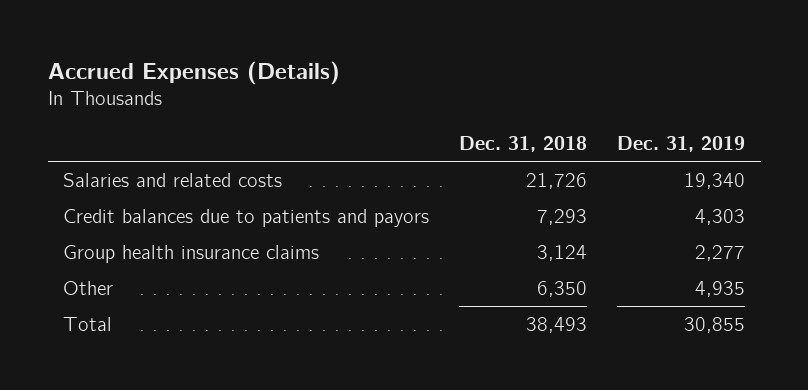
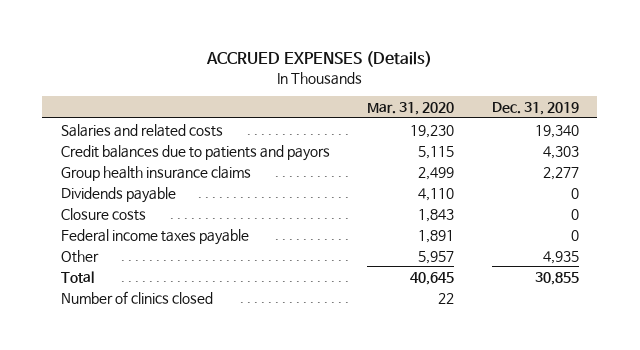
- Accrued Expenses (Details)
+ ACCRUED EXPENSES (Details)
- | Dec. 31, 2018 | Dec. 31, 2019
+ | Mar. 31, 2020 | Dec. 31, 2019
+ Dividends payable | 4,110 | 0
+ Closure costs | 1,843 | 0
+ Federal income taxes payable | 1,891 | 0
+ Number of clinics closed | 22 |

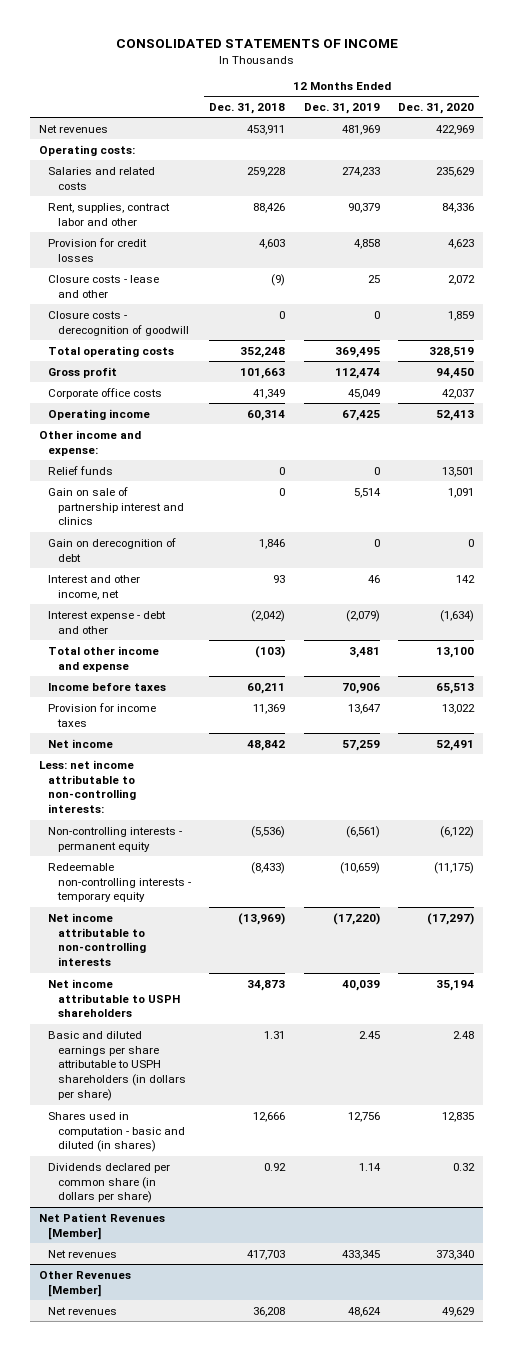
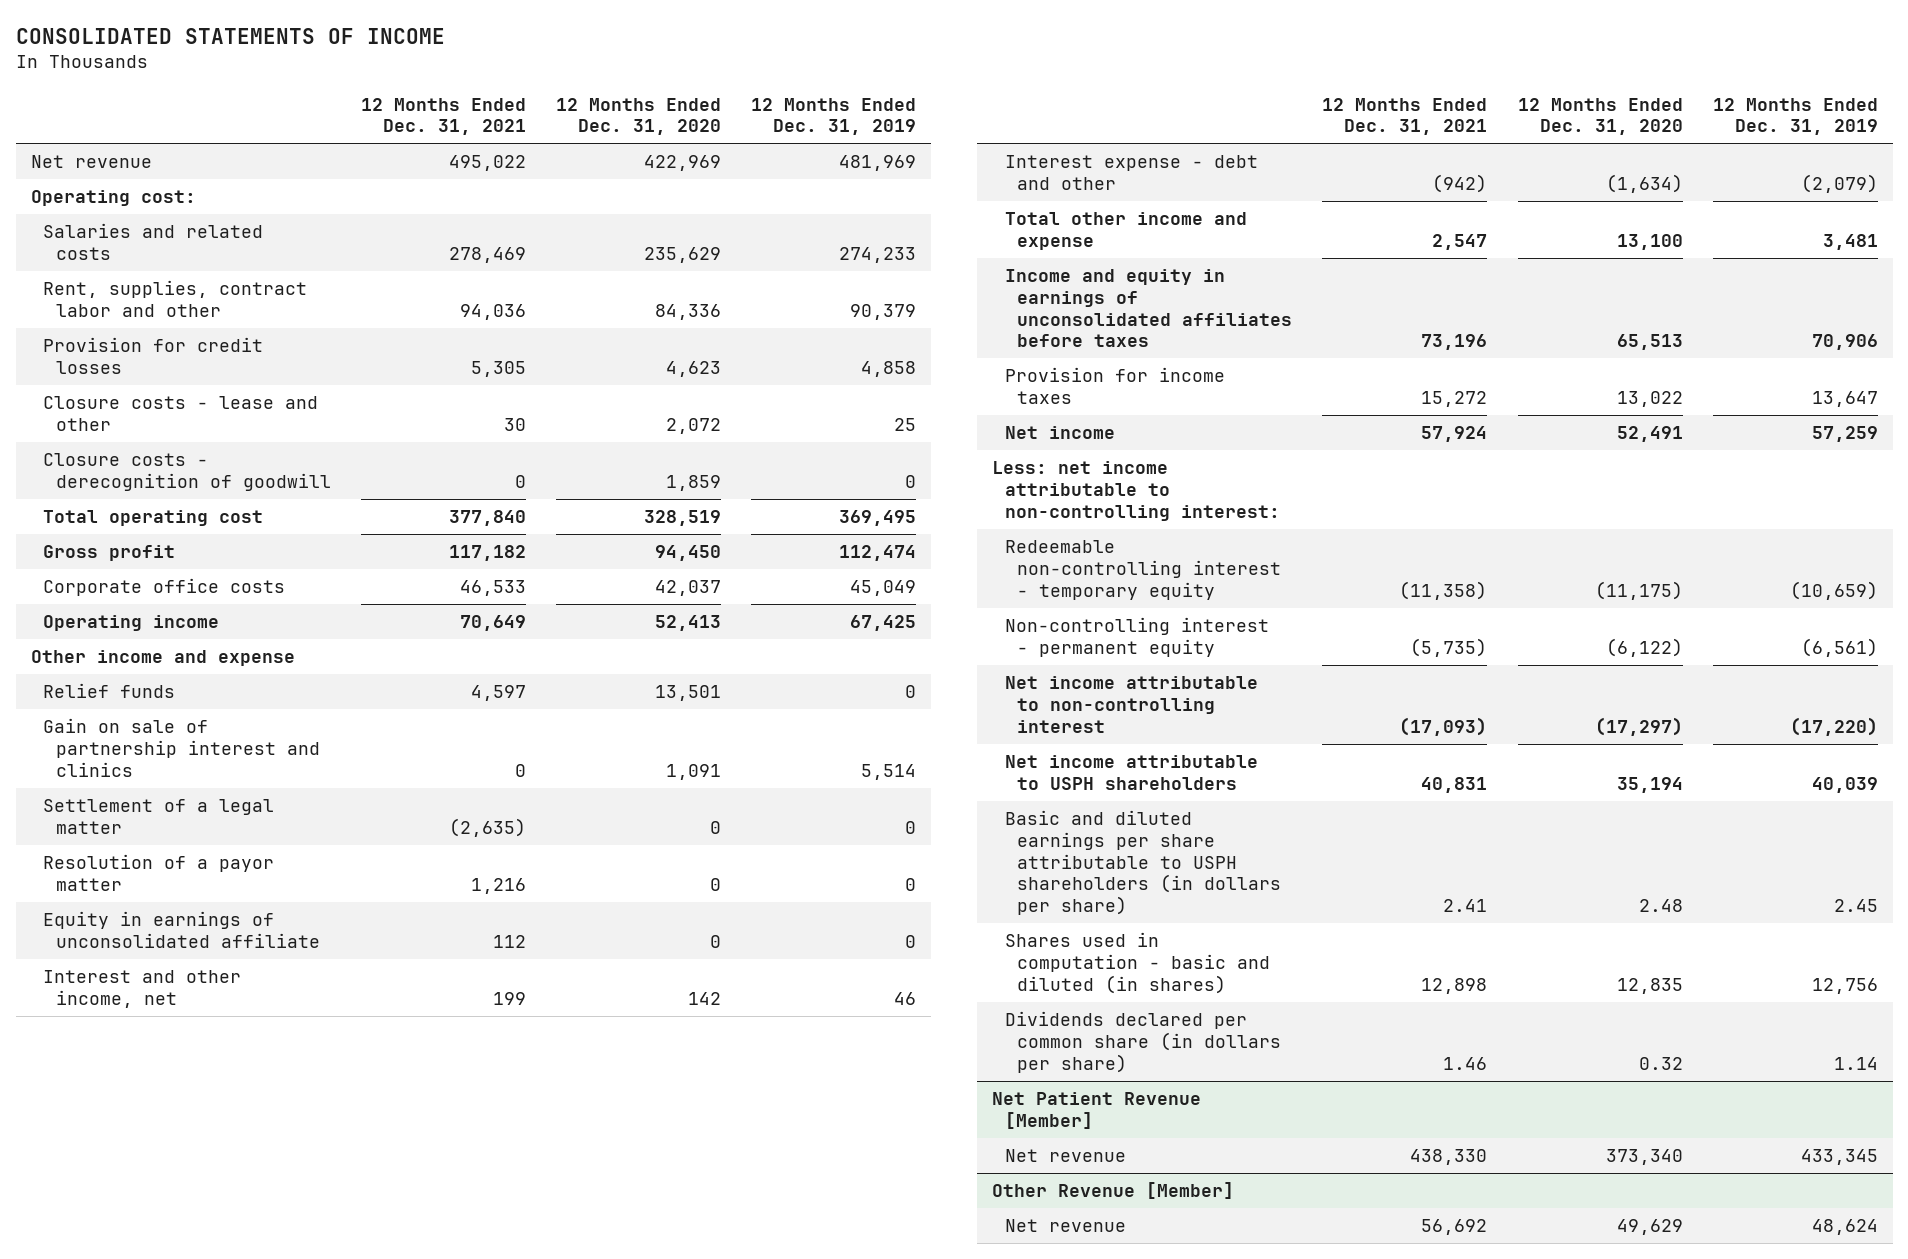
- | 12 Months Ended Dec. 31, 2018 | 12 Months Ended Dec. 31, 2019 | 12 Months Ended Dec. 31, 2020
+ | 12 Months Ended Dec. 31, 2021 | 12 Months Ended Dec. 31, 2020 | 12 Months Ended Dec. 31, 2019
- Net revenues | 453,911 | 481,969 | 422,969
- Operating costs:
+ Net revenue | 495,022 | 422,969 | 481,969
+ Operating cost:
- Total operating costs | 352,248 | 369,495 | 328,519
+ Total operating cost | 377,840 | 328,519 | 369,495
- Other income and expense:
+ Other income and expense
- Gain on derecognition of debt | 1,846 | 0 | 0
+ Settlement of a legal matter | (2,635) | 0 | 0
+ Resolution of a payor matter | 1,216 | 0 | 0
+ Equity in earnings of unconsolidated affiliate | 112 | 0 | 0
- Income before taxes | 60,211 | 70,906 | 65,513
+ Income and equity in earnings of unconsolidated affiliates before taxes | 73,196 | 65,513 | 70,906
- Less: net income attributable to non-controlling interests:
- Non-controlling interests - permanent equity | (5,536) | (6,561) | (6,122)
- Redeemable non-controlling interests - temporary equity | (8,433) | (10,659) | (11,175)
- Net income attributable to non-controlling interests | (13,969) | (17,220) | (17,297)
+ Less: net income attributable to non-controlling interest:
+ Redeemable non-controlling interest - temporary equity | (11,358) | (11,175) | (10,659)
+ Non-controlling interest - permanent equity | (5,735) | (6,122) | (6,561)
+ Net income attributable to non-controlling interest | (17,093) | (17,297) | (17,220)
- Net Patient Revenues [Member]
- Net revenues | 417,703 | 433,345 | 373,340
- Other Revenues [Member]
- Net revenues | 36,208 | 48,624 | 49,629
+ Net Patient Revenue [Member]
+ Net revenue | 438,330 | 373,340 | 433,345
+ Other Revenue [Member]
+ Net revenue | 56,692 | 49,629 | 48,624

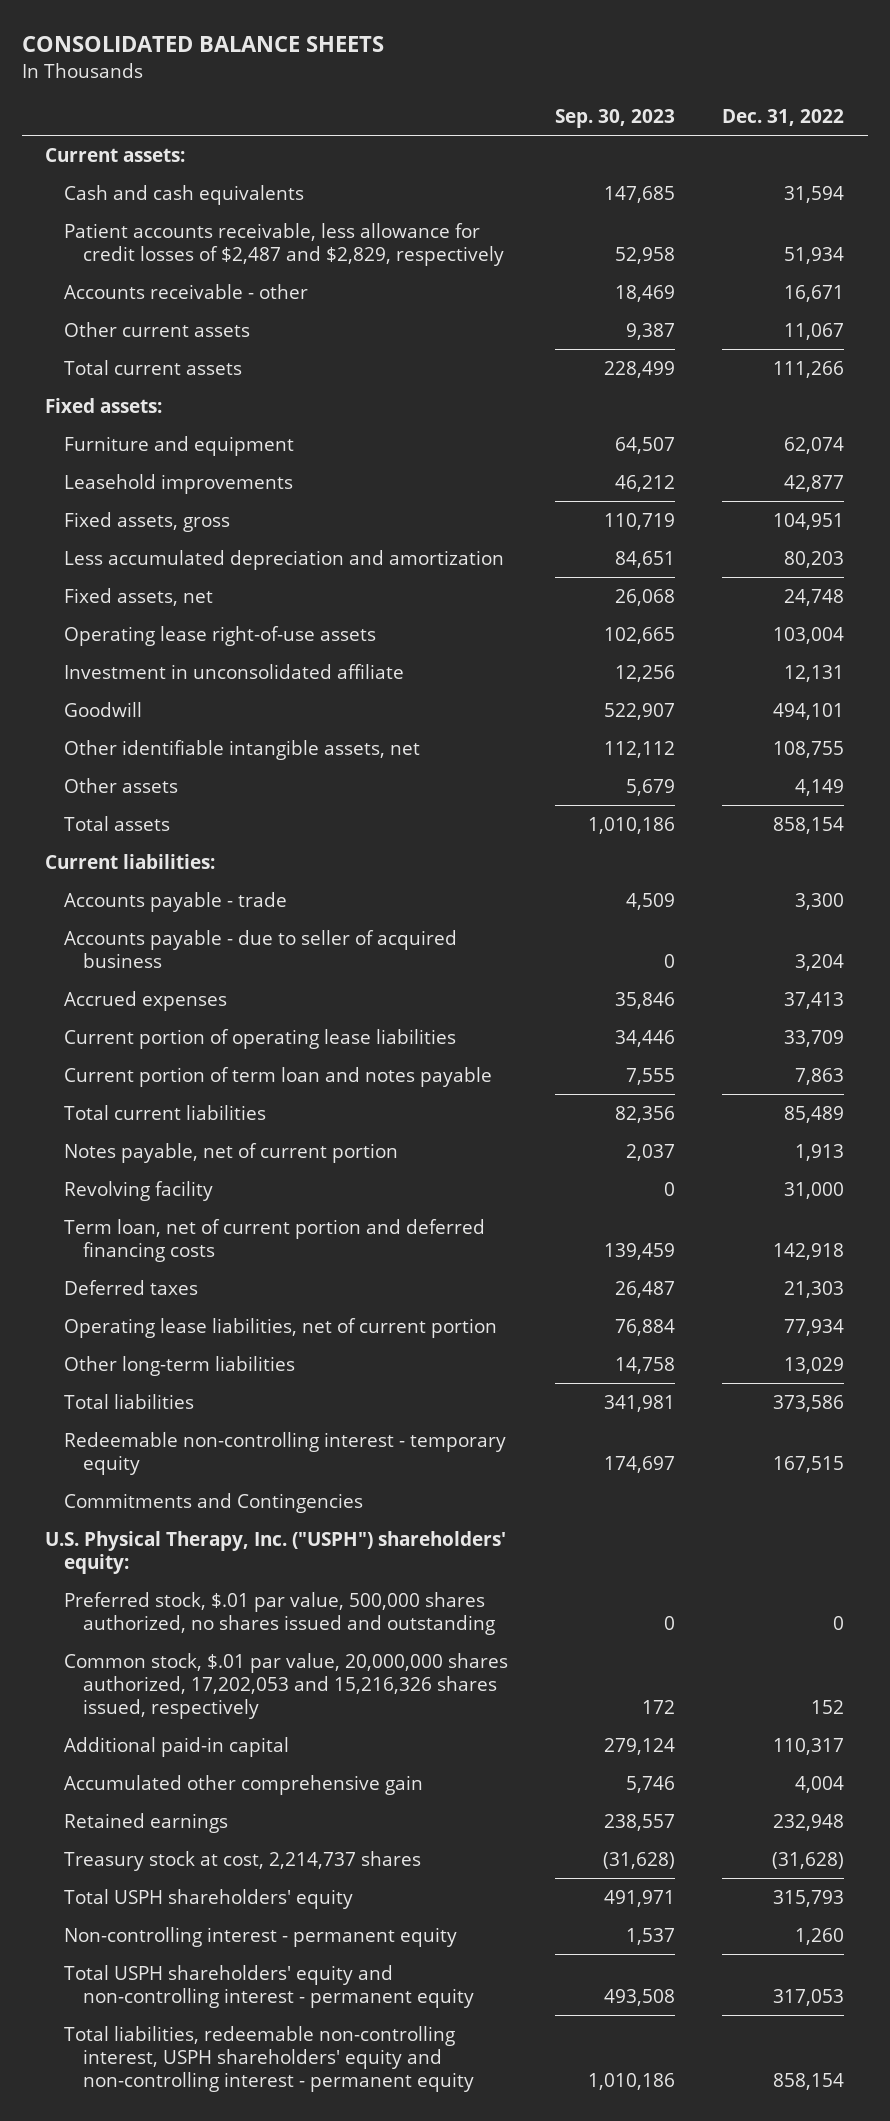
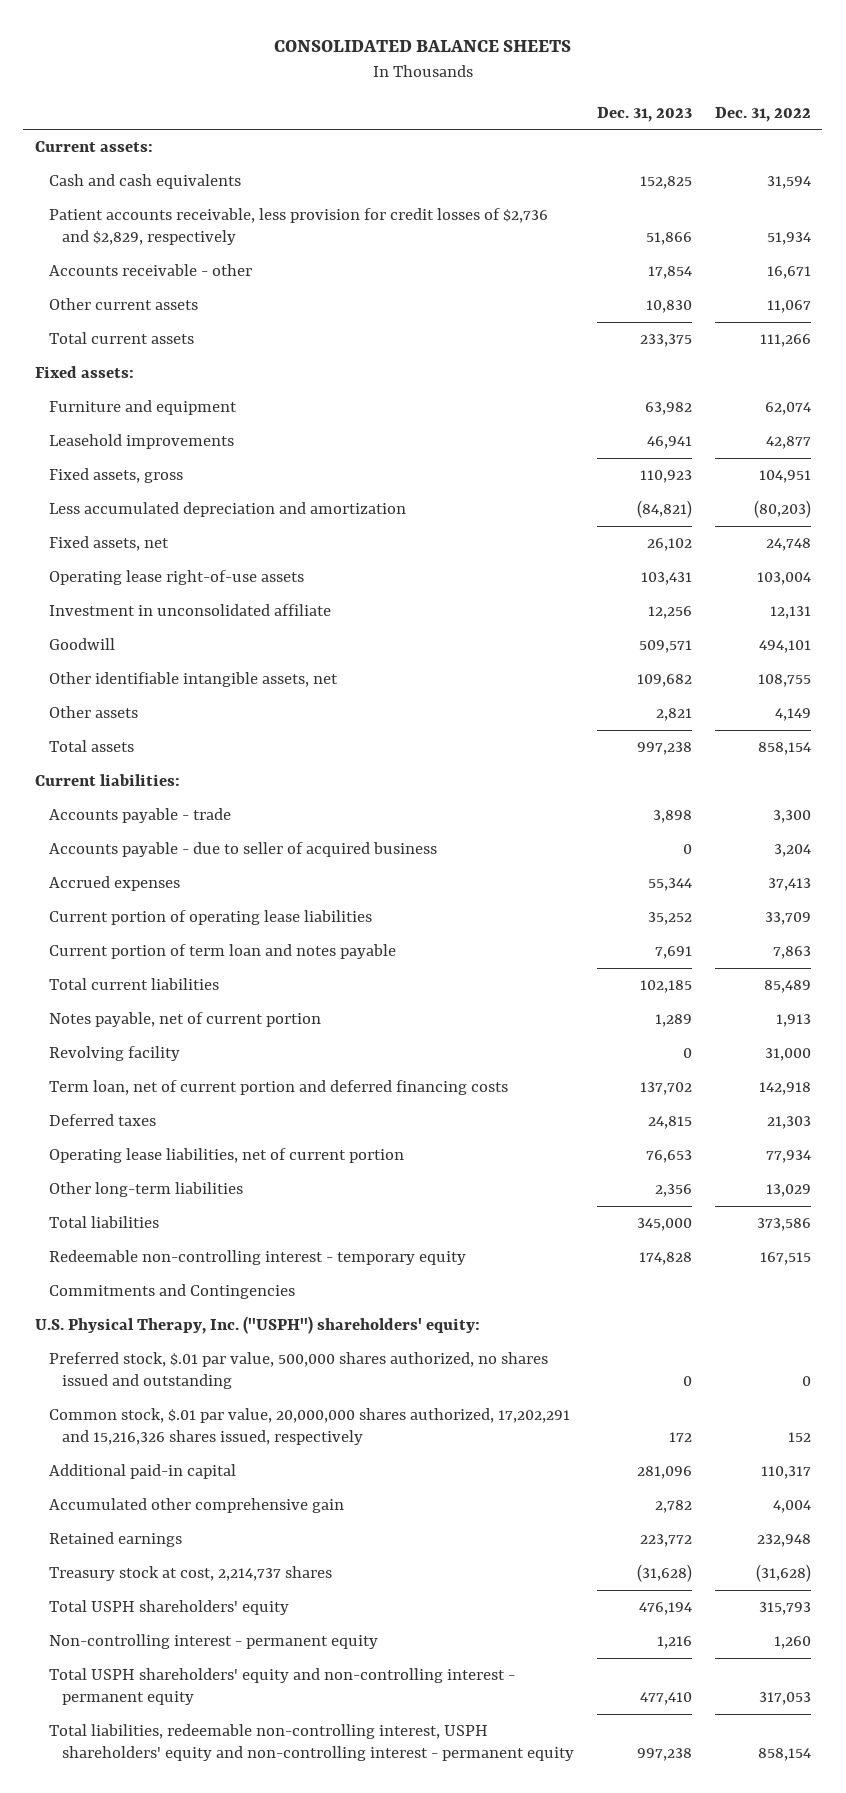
- | Sep. 30, 2023 | Dec. 31, 2022
+ | Dec. 31, 2023 | Dec. 31, 2022
- Patient accounts receivable, less allowance for credit losses of $2,487 and $2,829, respectively | 52,958 | 51,934
+ Patient accounts receivable, less provision for credit losses of $2,736 and $2,829, respectively | 51,866 | 51,934
- Less accumulated depreciation and amortization | 84,651 | 80,203
+ Less accumulated depreciation and amortization | (84,821) | (80,203)
- Common stock, $.01 par value, 20,000,000 shares authorized, 17,202,053 and 15,216,326 shares issued, respectively | 172 | 152
+ Common stock, $.01 par value, 20,000,000 shares authorized, 17,202,291 and 15,216,326 shares issued, respectively | 172 | 152

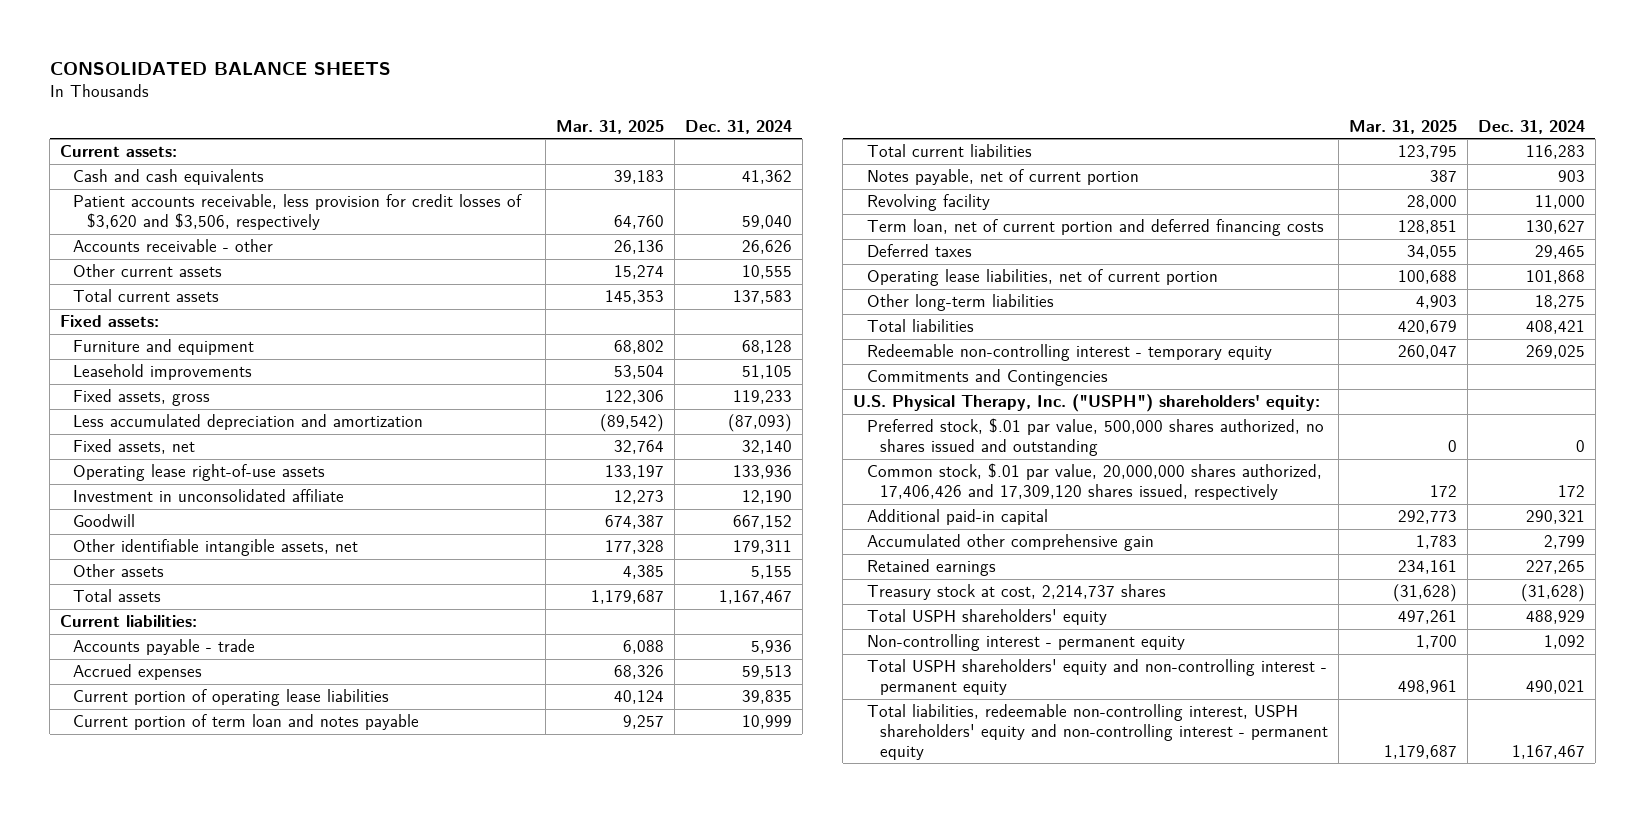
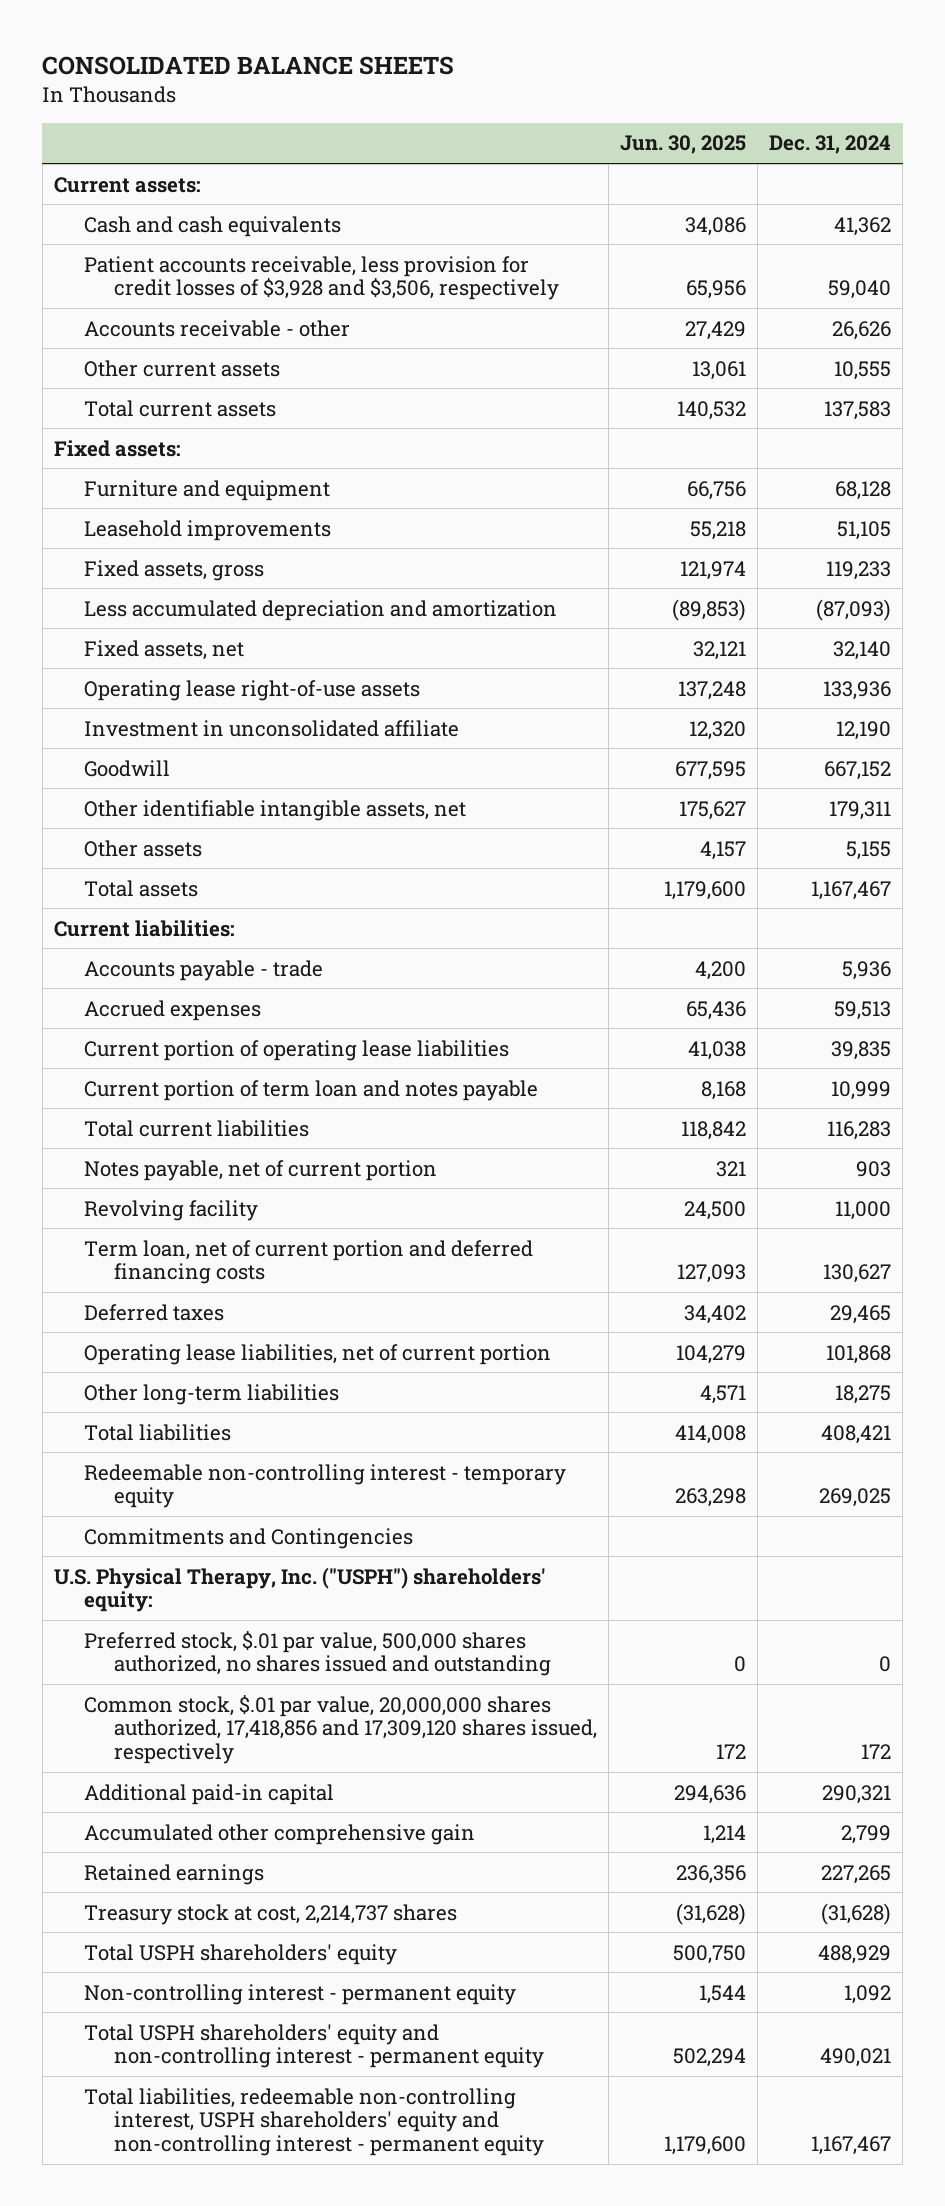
- | Mar. 31, 2025 | Dec. 31, 2024
+ | Jun. 30, 2025 | Dec. 31, 2024
- Patient accounts receivable, less provision for credit losses of $3,620 and $3,506, respectively | 64,760 | 59,040
+ Patient accounts receivable, less provision for credit losses of $3,928 and $3,506, respectively | 65,956 | 59,040
- Common stock, $.01 par value, 20,000,000 shares authorized, 17,406,426 and 17,309,120 shares issued, respectively | 172 | 172
+ Common stock, $.01 par value, 20,000,000 shares authorized, 17,418,856 and 17,309,120 shares issued, respectively | 172 | 172

